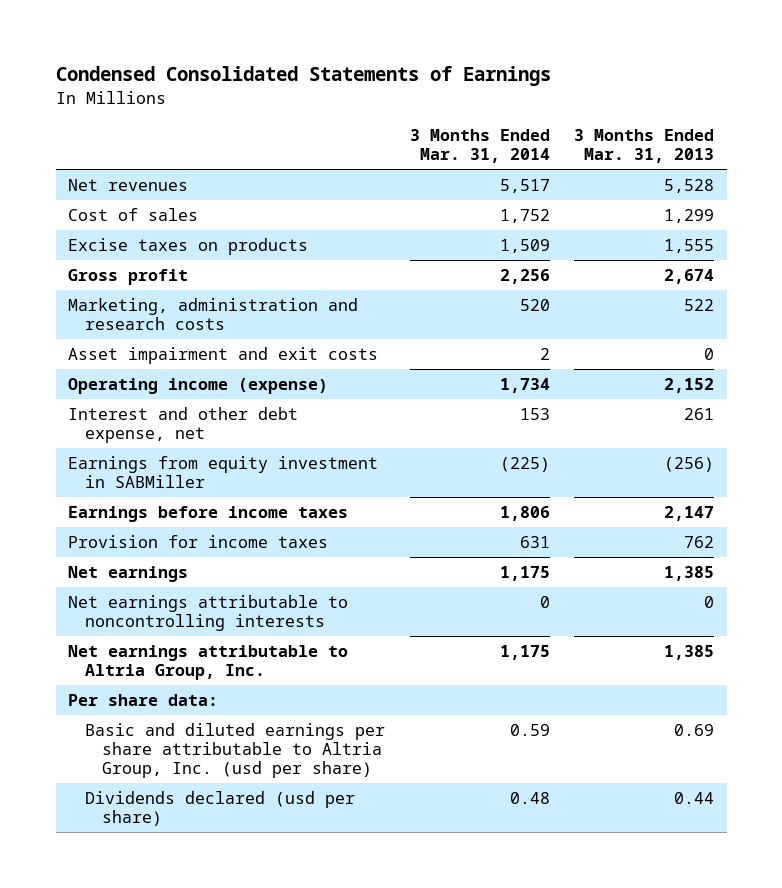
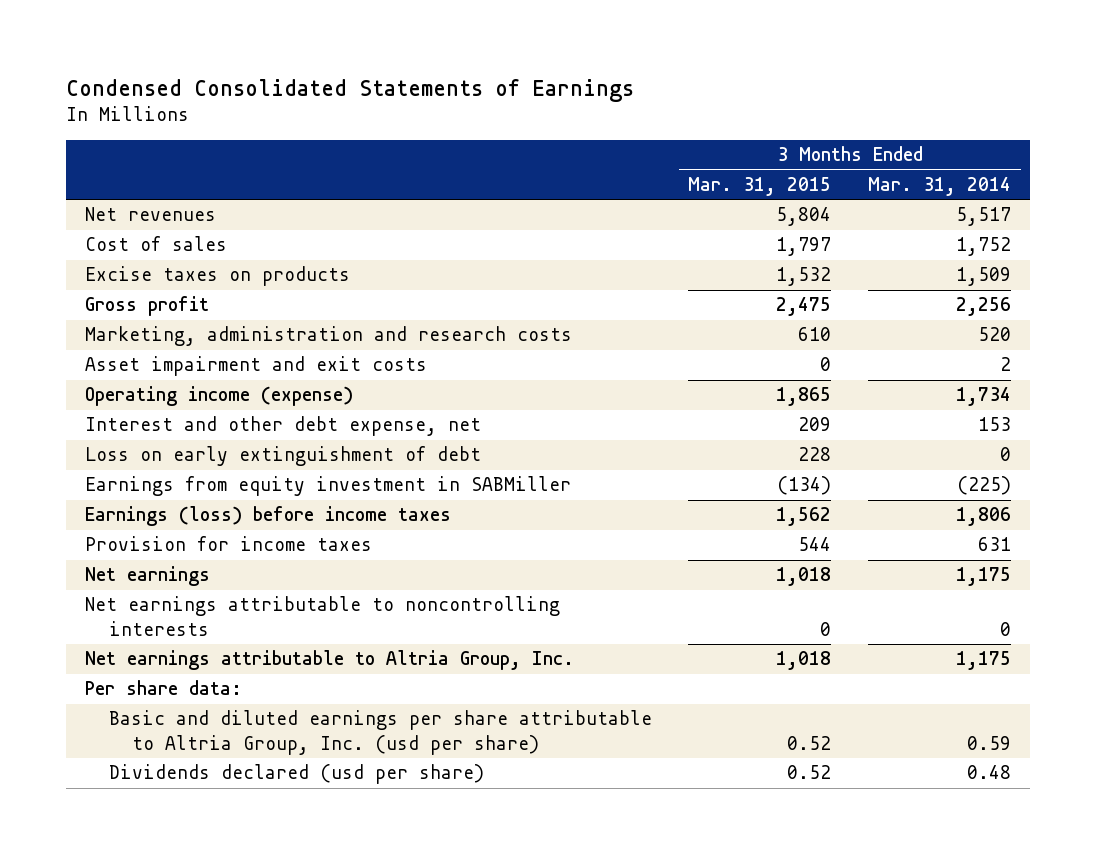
- | 3 Months Ended Mar. 31, 2014 | 3 Months Ended Mar. 31, 2013
+ | 3 Months Ended Mar. 31, 2015 | 3 Months Ended Mar. 31, 2014
+ Loss on early extinguishment of debt | 228 | 0
- Earnings before income taxes | 1,806 | 2,147
+ Earnings (loss) before income taxes | 1,562 | 1,806

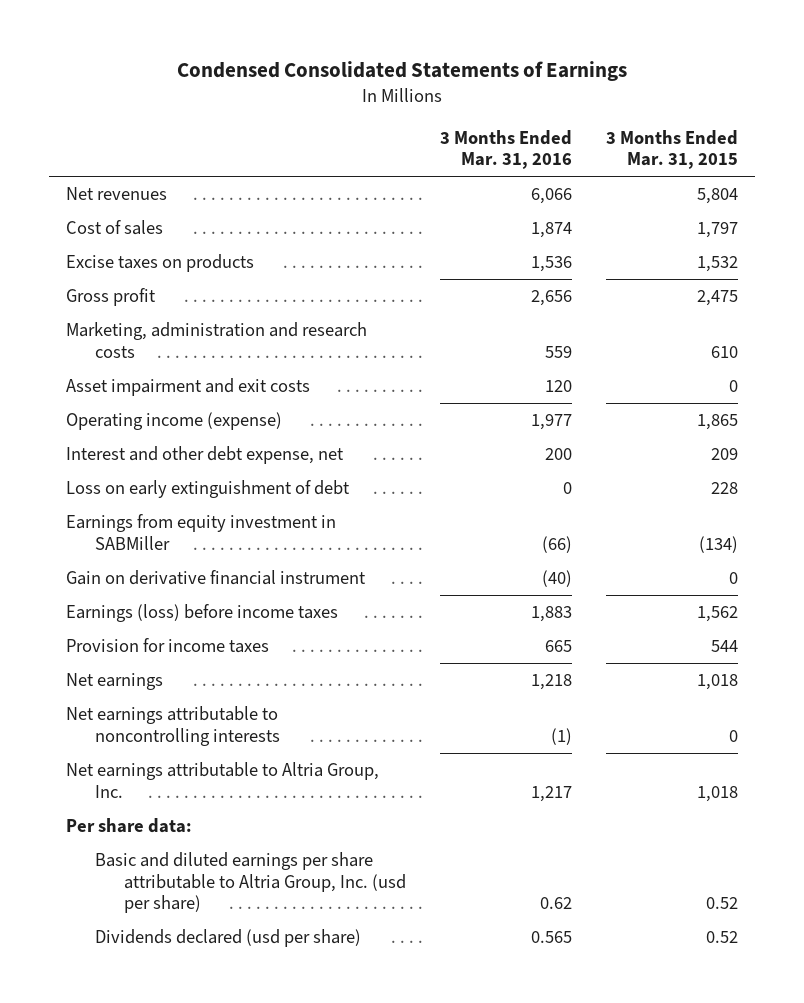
- | 3 Months Ended Mar. 31, 2015 | 3 Months Ended Mar. 31, 2014
+ | 3 Months Ended Mar. 31, 2016 | 3 Months Ended Mar. 31, 2015
+ Gain on derivative financial instrument | (40) | 0

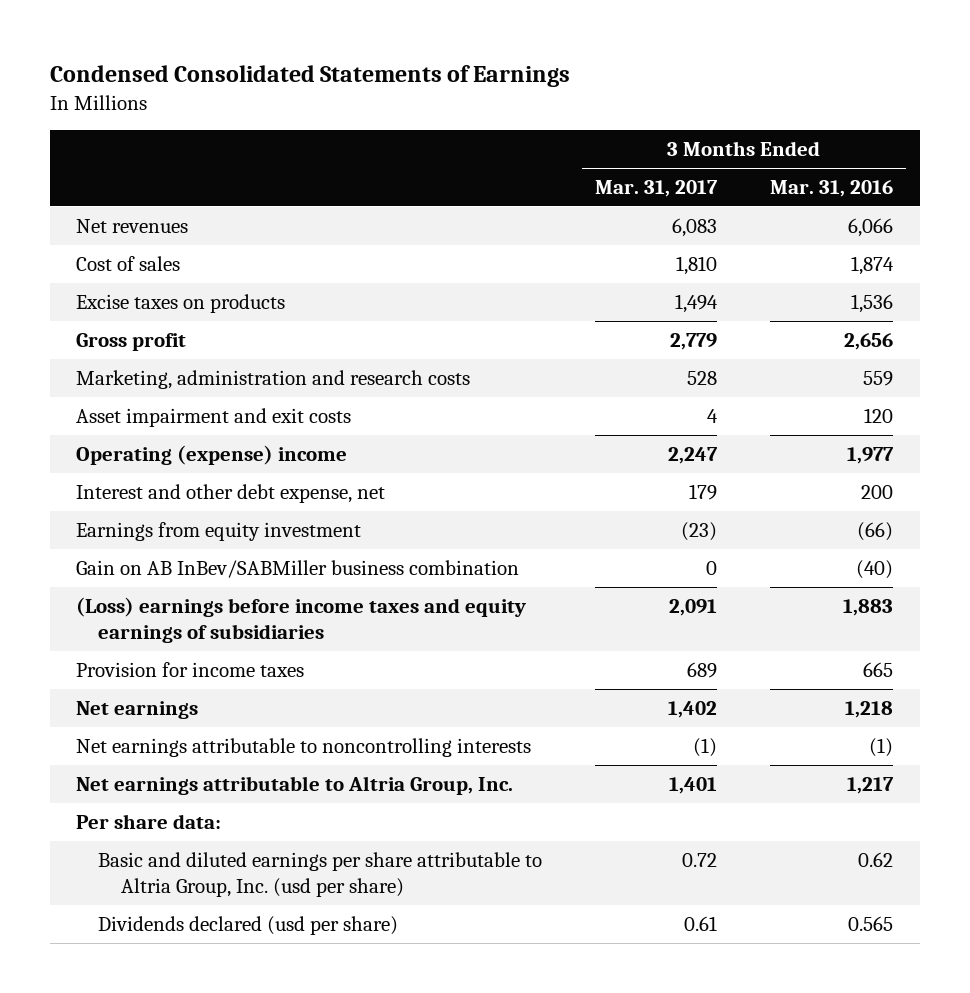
- | 3 Months Ended Mar. 31, 2016 | 3 Months Ended Mar. 31, 2015
+ | 3 Months Ended Mar. 31, 2017 | 3 Months Ended Mar. 31, 2016
- Operating income (expense) | 1,977 | 1,865
+ Operating (expense) income | 2,247 | 1,977
- Loss on early extinguishment of debt | 0 | 228
- Earnings from equity investment in SABMiller | (66) | (134)
- Gain on derivative financial instrument | (40) | 0
- Earnings (loss) before income taxes | 1,883 | 1,562
+ Earnings from equity investment | (23) | (66)
+ Gain on AB InBev/SABMiller business combination | 0 | (40)
+ (Loss) earnings before income taxes and equity earnings of subsidiaries | 2,091 | 1,883

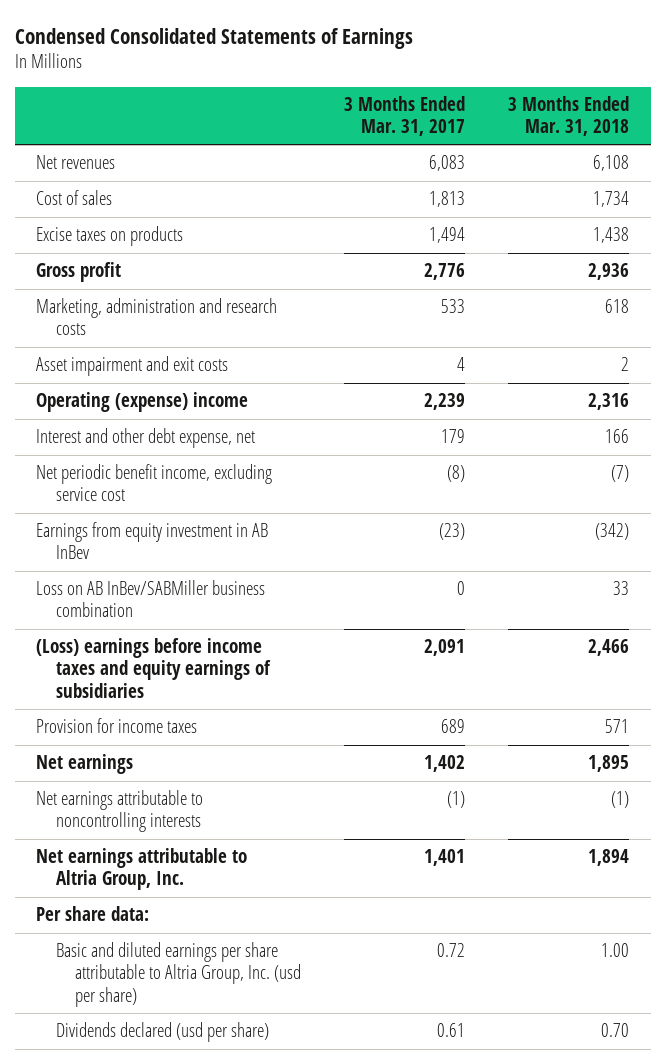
- | 3 Months Ended Mar. 31, 2017 | 3 Months Ended Mar. 31, 2016
+ | 3 Months Ended Mar. 31, 2017 | 3 Months Ended Mar. 31, 2018
- Cost of sales | 1,810 | 1,874
+ Cost of sales | 1,813 | 1,734
- Gross profit | 2,779 | 2,656
- Marketing, administration and research costs | 528 | 559
+ Gross profit | 2,776 | 2,936
+ Marketing, administration and research costs | 533 | 618
- Operating (expense) income | 2,247 | 1,977
+ Operating (expense) income | 2,239 | 2,316
- Earnings from equity investment | (23) | (66)
- Gain on AB InBev/SABMiller business combination | 0 | (40)
+ Net periodic benefit income, excluding service cost | (8) | (7)
+ Earnings from equity investment in AB InBev | (23) | (342)
+ Loss on AB InBev/SABMiller business combination | 0 | 33

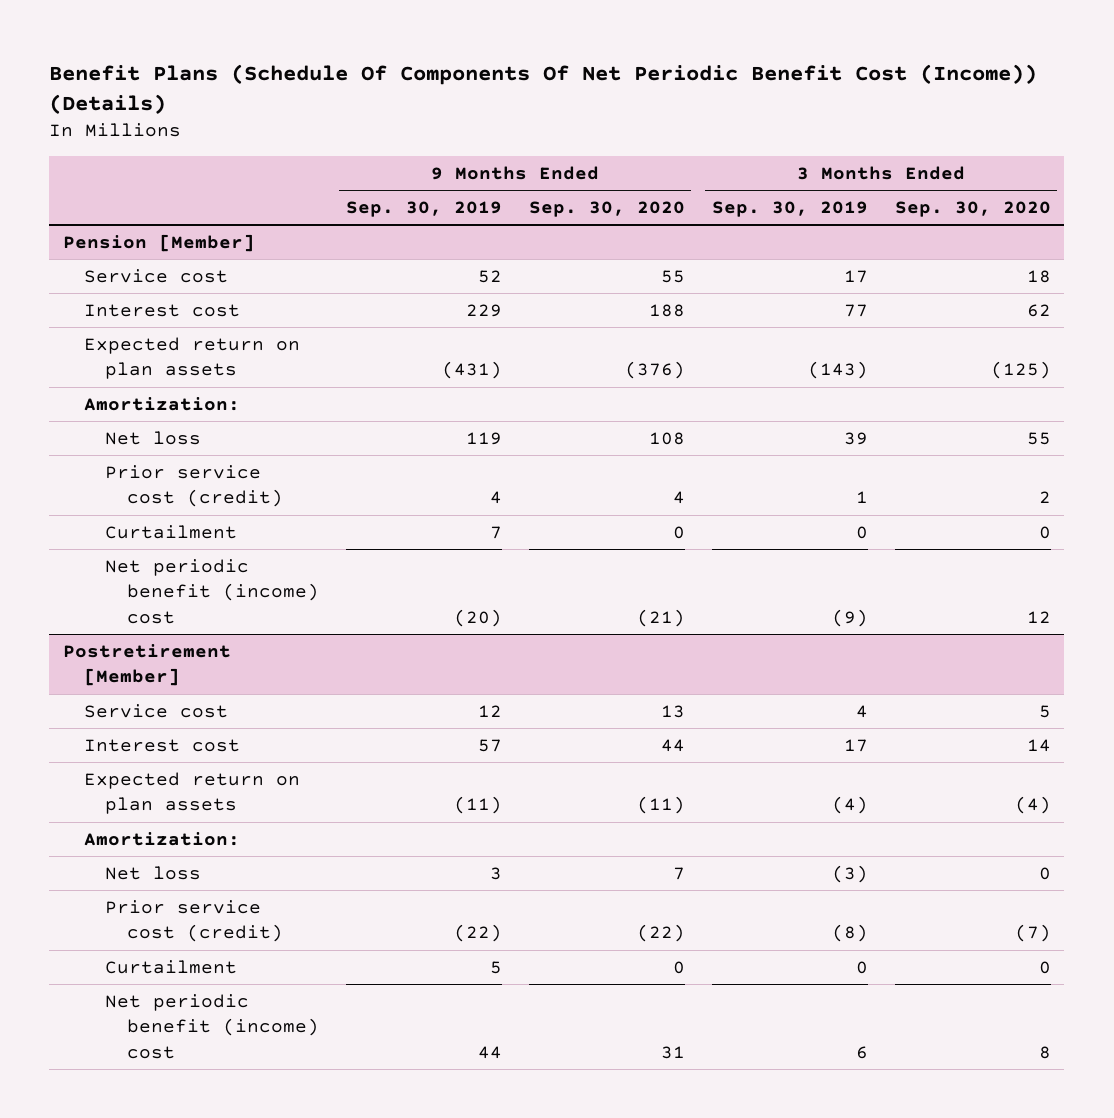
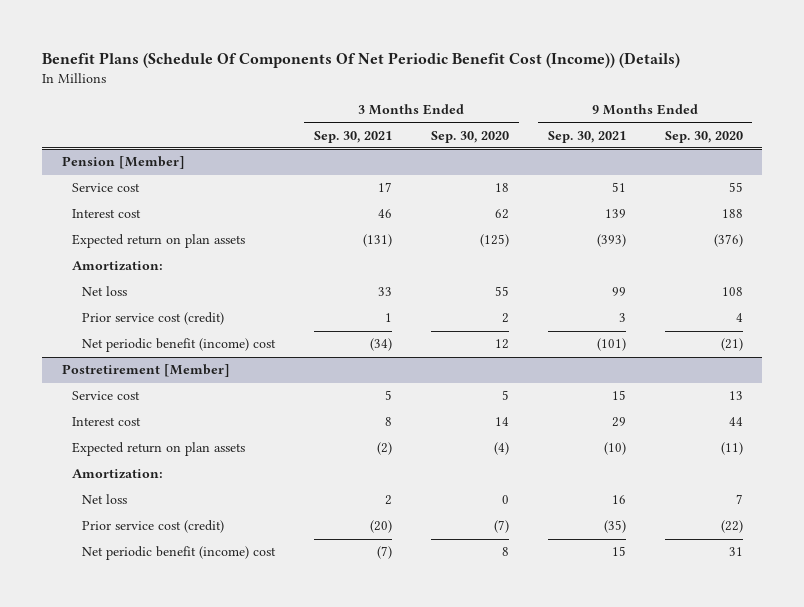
- | 9 Months Ended Sep. 30, 2019 | 9 Months Ended Sep. 30, 2020 | 3 Months Ended Sep. 30, 2019 | 3 Months Ended Sep. 30, 2020
+ | 3 Months Ended Sep. 30, 2021 | 3 Months Ended Sep. 30, 2020 | 9 Months Ended Sep. 30, 2021 | 9 Months Ended Sep. 30, 2020
@ Pension [Member]
- Curtailment | 7 | 0 | 0 | 0
@ Postretirement [Member]
- Curtailment | 5 | 0 | 0 | 0

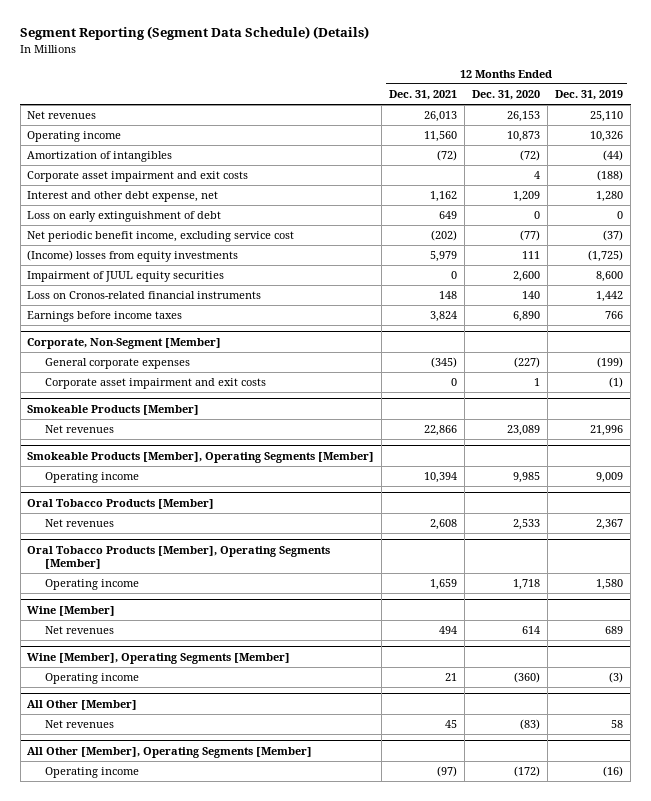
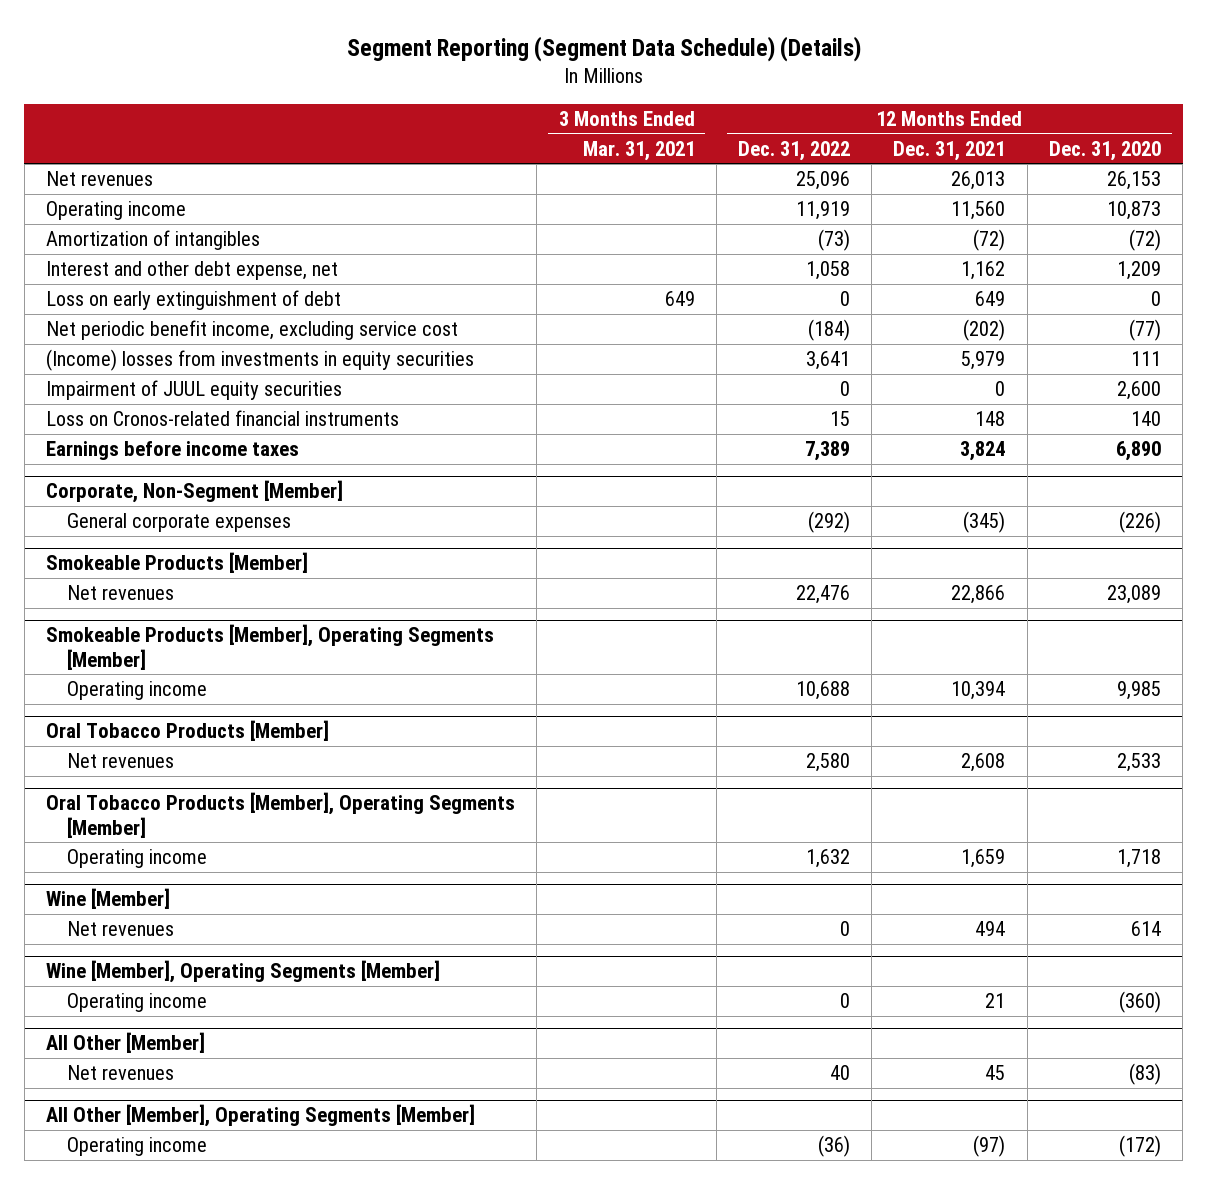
- | 12 Months Ended Dec. 31, 2021 | 12 Months Ended Dec. 31, 2020 | 12 Months Ended Dec. 31, 2019
+ | 3 Months Ended Mar. 31, 2021 | 12 Months Ended Dec. 31, 2022 | 12 Months Ended Dec. 31, 2021 | 12 Months Ended Dec. 31, 2020
- Corporate asset impairment and exit costs | | 4 | (188)
- (Income) losses from equity investments | 5,979 | 111 | (1,725)
+ (Income) losses from investments in equity securities | | 3,641 | 5,979 | 111
@ Corporate, Non-Segment [Member]
- General corporate expenses | (345) | (227) | (199)
- Corporate asset impairment and exit costs | 0 | 1 | (1)
+ General corporate expenses | | (292) | (345) | (226)

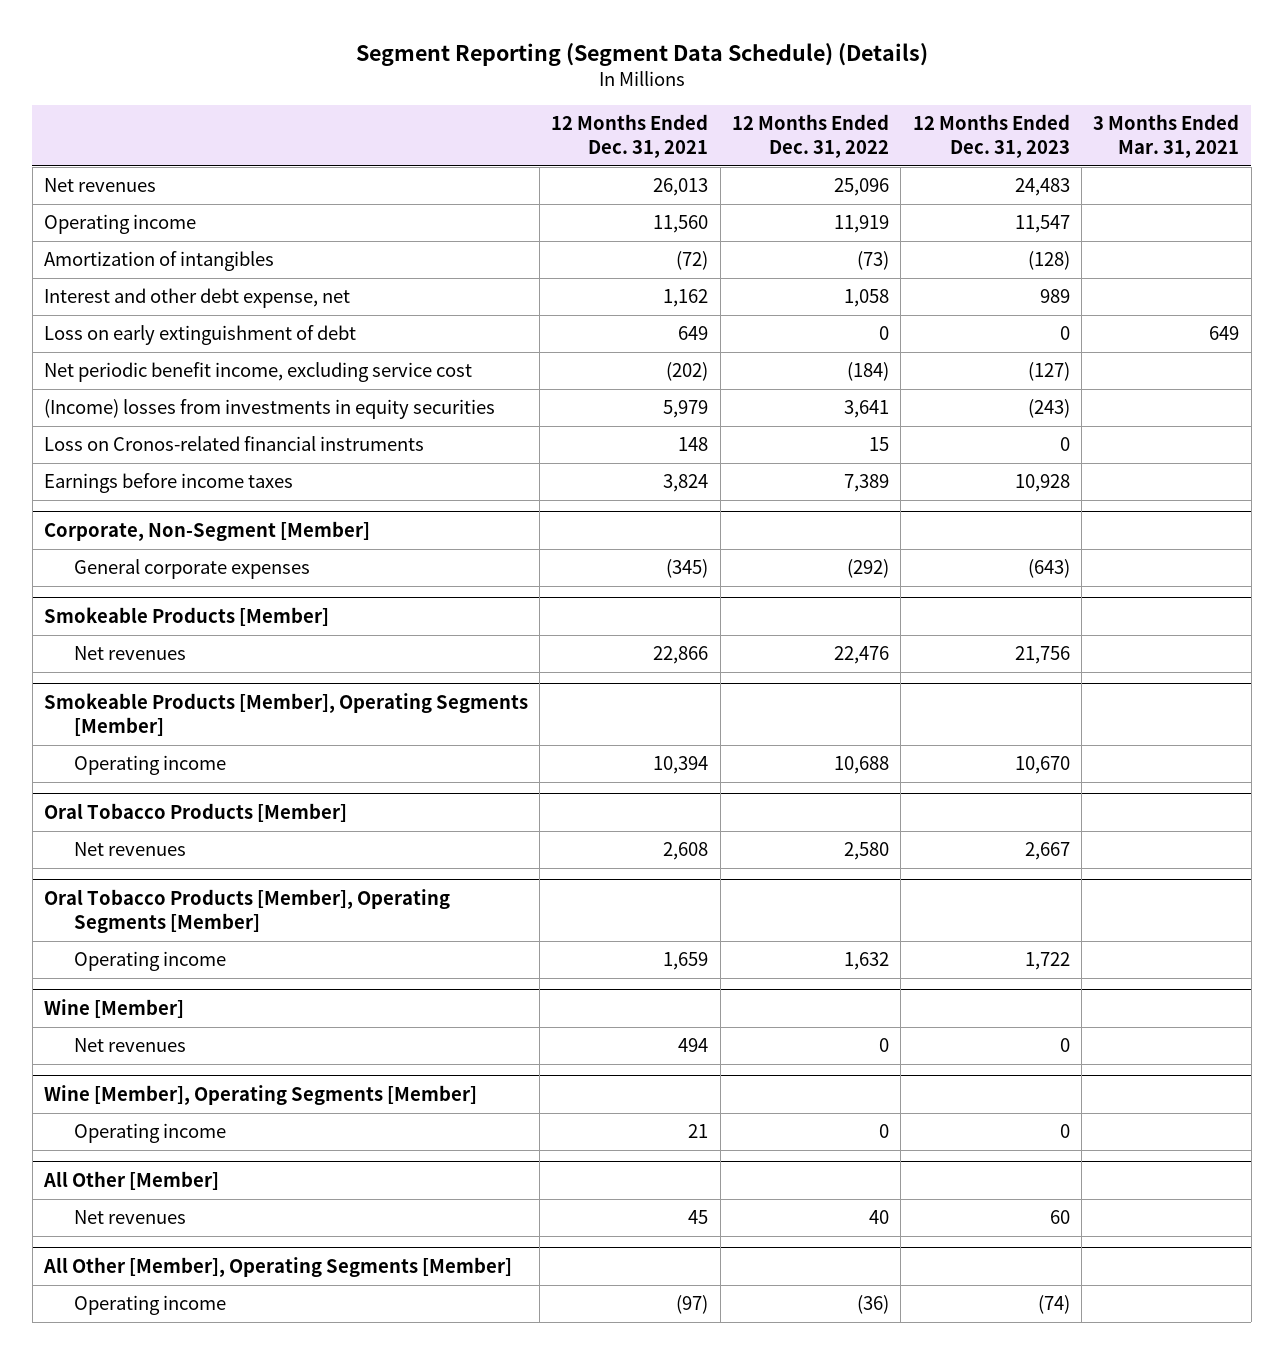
- | 3 Months Ended Mar. 31, 2021 | 12 Months Ended Dec. 31, 2022 | 12 Months Ended Dec. 31, 2021 | 12 Months Ended Dec. 31, 2020
+ | 12 Months Ended Dec. 31, 2021 | 12 Months Ended Dec. 31, 2022 | 12 Months Ended Dec. 31, 2023 | 3 Months Ended Mar. 31, 2021
- Impairment of JUUL equity securities | | 0 | 0 | 2,600

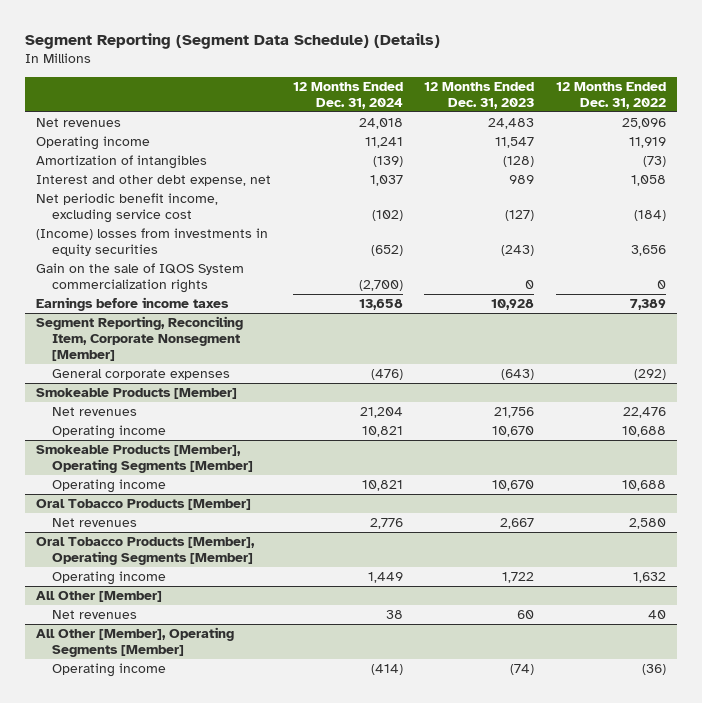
- | 12 Months Ended Dec. 31, 2021 | 12 Months Ended Dec. 31, 2022 | 12 Months Ended Dec. 31, 2023 | 3 Months Ended Mar. 31, 2021
+ | 12 Months Ended Dec. 31, 2024 | 12 Months Ended Dec. 31, 2023 | 12 Months Ended Dec. 31, 2022
- Loss on early extinguishment of debt | 649 | 0 | 0 | 649
- (Income) losses from investments in equity securities | 5,979 | 3,641 | (243) |
- Loss on Cronos-related financial instruments | 148 | 15 | 0 |
+ (Income) losses from investments in equity securities | (652) | (243) | 3,656
+ Gain on the sale of IQOS System commercialization rights | (2,700) | 0 | 0
- Corporate, Non-Segment [Member]
+ Segment Reporting, Reconciling Item, Corporate Nonsegment [Member]
@ Smokeable Products [Member]
+ Operating income | 10,821 | 10,670 | 10,688
- Wine [Member]
- Net revenues | 494 | 0 | 0 |
- Wine [Member], Operating Segments [Member]
- Operating income | 21 | 0 | 0 |

